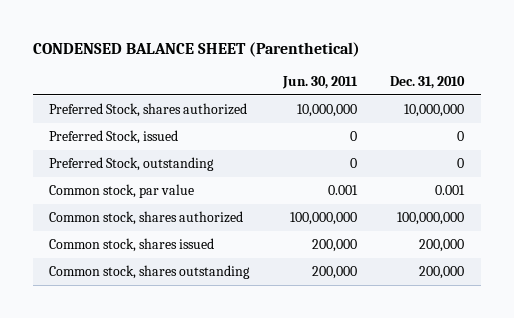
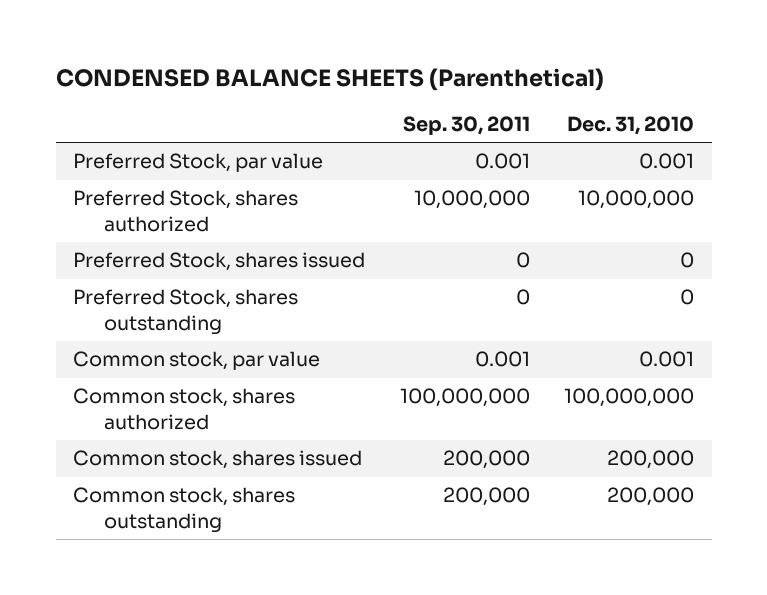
- CONDENSED BALANCE SHEET (Parenthetical)
+ CONDENSED BALANCE SHEETS (Parenthetical)
- | Jun. 30, 2011 | Dec. 31, 2010
+ | Sep. 30, 2011 | Dec. 31, 2010
+ Preferred Stock, par value | 0.001 | 0.001
- Preferred Stock, issued | 0 | 0
- Preferred Stock, outstanding | 0 | 0
+ Preferred Stock, shares issued | 0 | 0
+ Preferred Stock, shares outstanding | 0 | 0

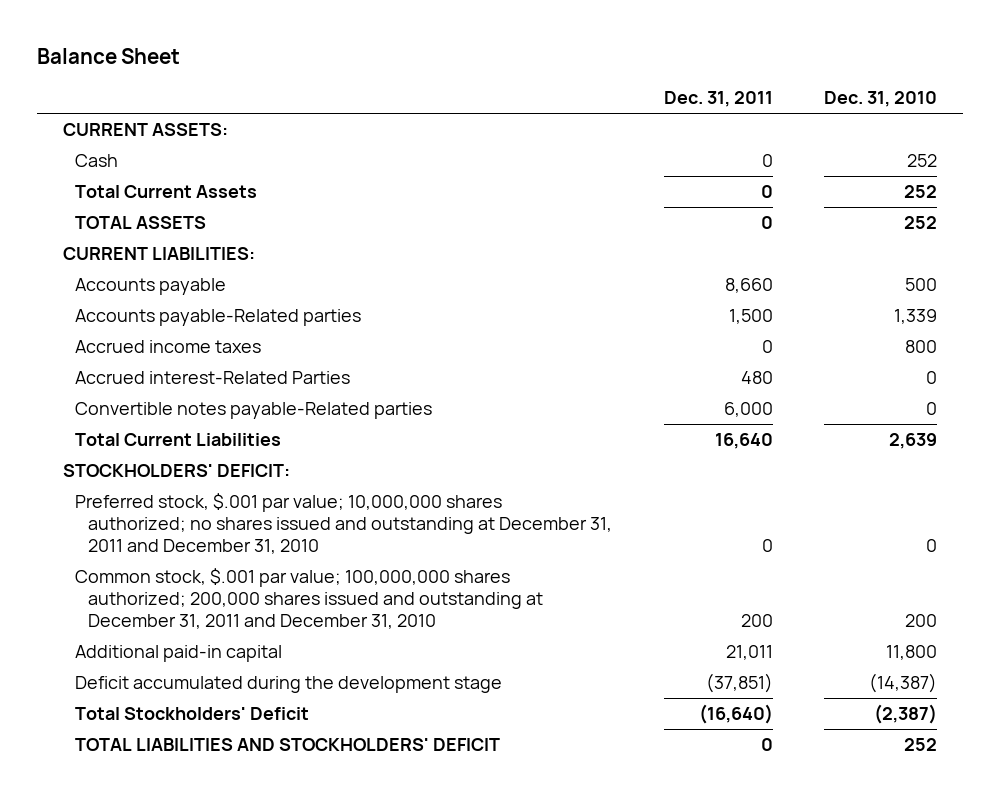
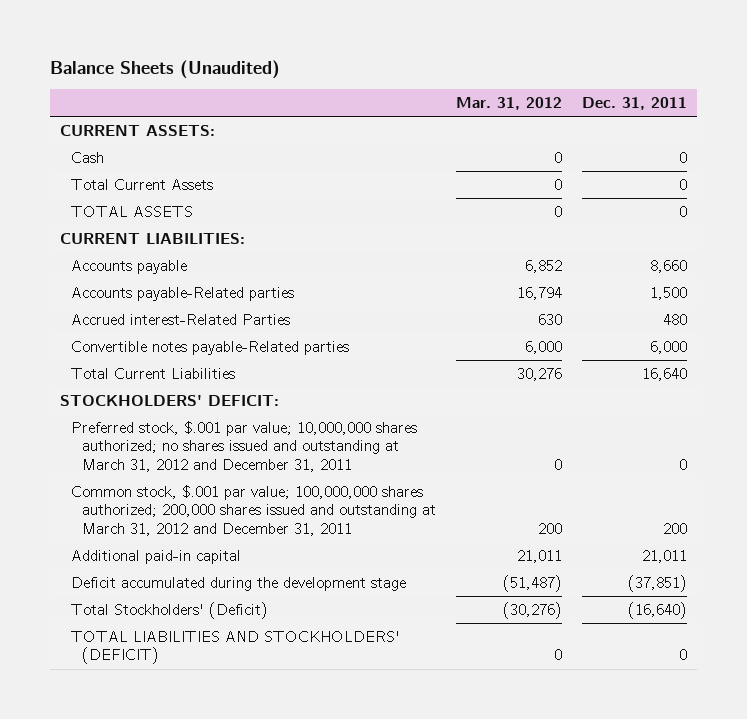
- Balance Sheet
+ Balance Sheets (Unaudited)
- | Dec. 31, 2011 | Dec. 31, 2010
+ | Mar. 31, 2012 | Dec. 31, 2011
- Accrued income taxes | 0 | 800
- Preferred stock, $.001 par value; 10,000,000 shares authorized; no shares issued and outstanding at December 31, 2011 and December 31, 2010 | 0 | 0
- Common stock, $.001 par value; 100,000,000 shares authorized; 200,000 shares issued and outstanding at December 31, 2011 and December 31, 2010 | 200 | 200
+ Preferred stock, $.001 par value; 10,000,000 shares authorized; no shares issued and outstanding at March 31, 2012 and December 31, 2011 | 0 | 0
+ Common stock, $.001 par value; 100,000,000 shares authorized; 200,000 shares issued and outstanding at March 31, 2012 and December 31, 2011 | 200 | 200
- Total Stockholders' Deficit | (16,640) | (2,387)
- TOTAL LIABILITIES AND STOCKHOLDERS' DEFICIT | 0 | 252
+ Total Stockholders' (Deficit) | (30,276) | (16,640)
+ TOTAL LIABILITIES AND STOCKHOLDERS' (DEFICIT) | 0 | 0

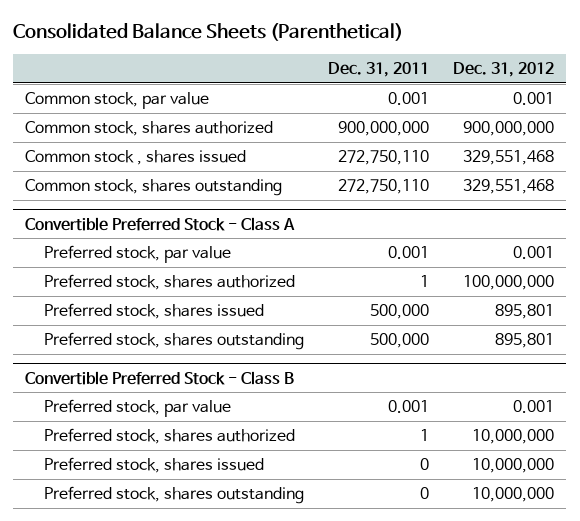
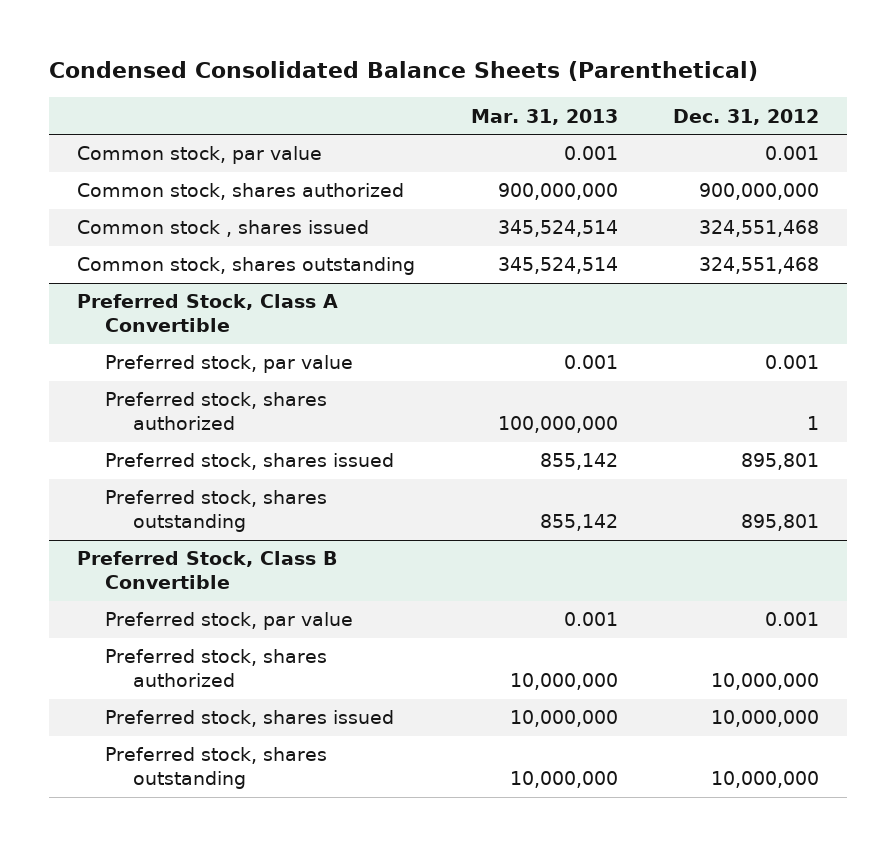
- Consolidated Balance Sheets (Parenthetical)
+ Condensed Consolidated Balance Sheets (Parenthetical)
- | Dec. 31, 2011 | Dec. 31, 2012
+ | Mar. 31, 2013 | Dec. 31, 2012
- Common stock , shares issued | 272,750,110 | 329,551,468
- Common stock, shares outstanding | 272,750,110 | 329,551,468
- Convertible Preferred Stock - Class A
+ Common stock , shares issued | 345,524,514 | 324,551,468
+ Common stock, shares outstanding | 345,524,514 | 324,551,468
+ Preferred Stock, Class A Convertible
- Preferred stock, shares authorized | 1 | 100,000,000
+ Preferred stock, shares authorized | 100,000,000 | 1
- Convertible Preferred Stock - Class B
+ Preferred Stock, Class B Convertible

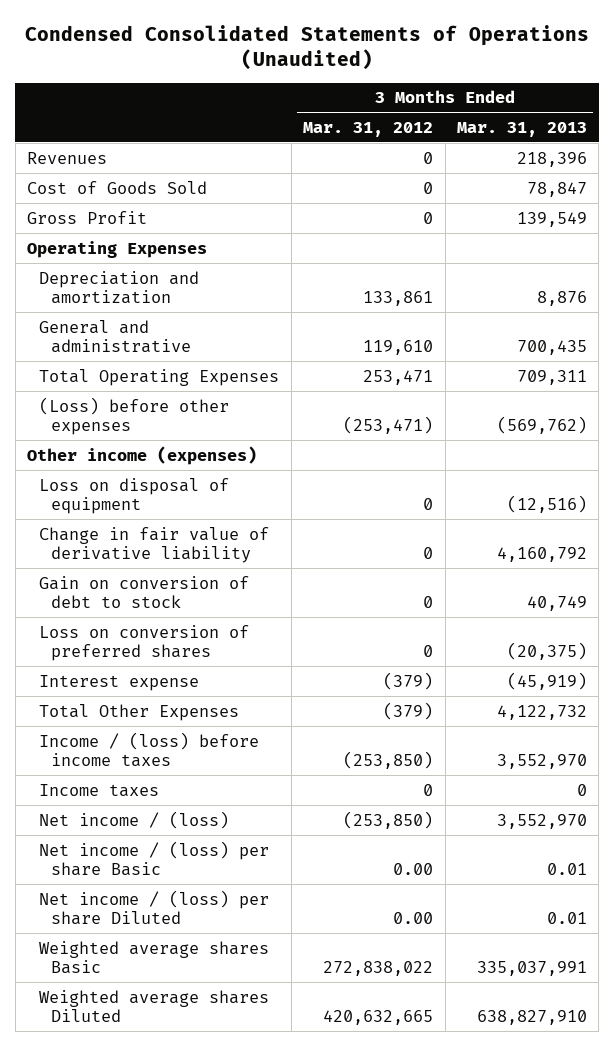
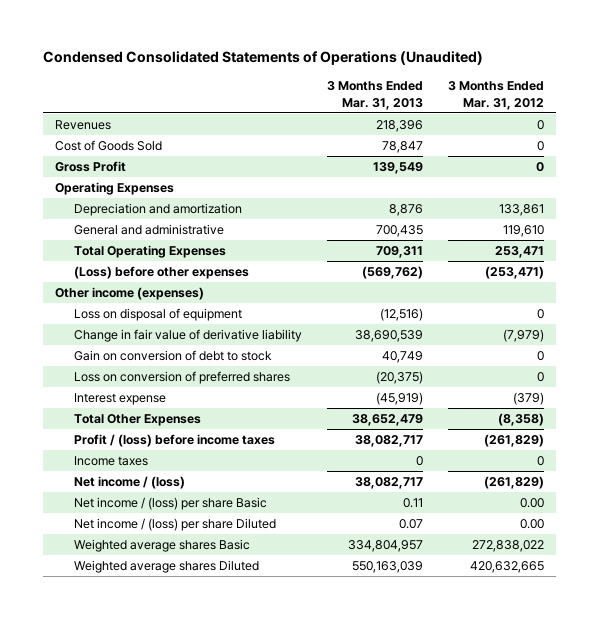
- | 3 Months Ended Mar. 31, 2012 | 3 Months Ended Mar. 31, 2013
+ | 3 Months Ended Mar. 31, 2013 | 3 Months Ended Mar. 31, 2012
- Change in fair value of derivative liability | 0 | 4,160,792
+ Change in fair value of derivative liability | 38,690,539 | (7,979)
- Total Other Expenses | (379) | 4,122,732
- Income / (loss) before income taxes | (253,850) | 3,552,970
+ Total Other Expenses | 38,652,479 | (8,358)
+ Profit / (loss) before income taxes | 38,082,717 | (261,829)
- Net income / (loss) | (253,850) | 3,552,970
- Net income / (loss) per share Basic | 0.00 | 0.01
- Net income / (loss) per share Diluted | 0.00 | 0.01
- Weighted average shares Basic | 272,838,022 | 335,037,991
- Weighted average shares Diluted | 420,632,665 | 638,827,910
+ Net income / (loss) | 38,082,717 | (261,829)
+ Net income / (loss) per share Basic | 0.11 | 0.00
+ Net income / (loss) per share Diluted | 0.07 | 0.00
+ Weighted average shares Basic | 334,804,957 | 272,838,022
+ Weighted average shares Diluted | 550,163,039 | 420,632,665

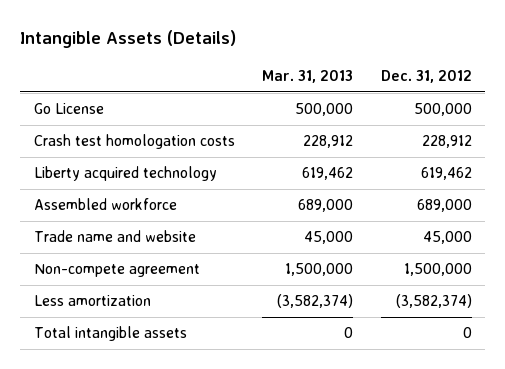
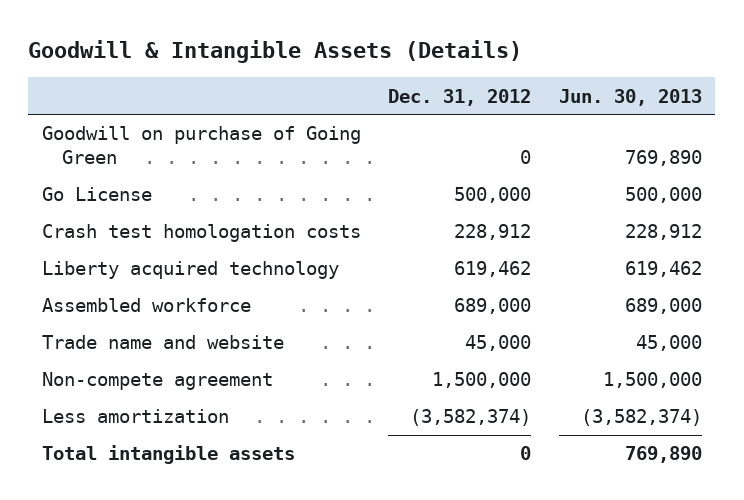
- Intangible Assets (Details)
+ Goodwill & Intangible Assets (Details)
- | Mar. 31, 2013 | Dec. 31, 2012
+ | Dec. 31, 2012 | Jun. 30, 2013
+ Goodwill on purchase of Going Green | 0 | 769,890

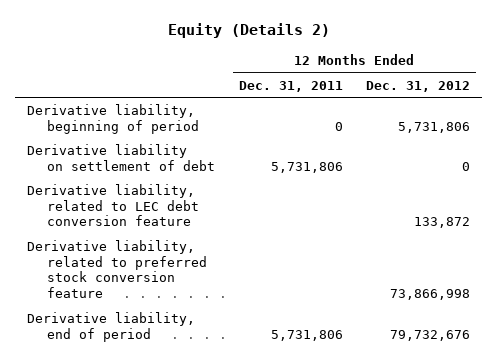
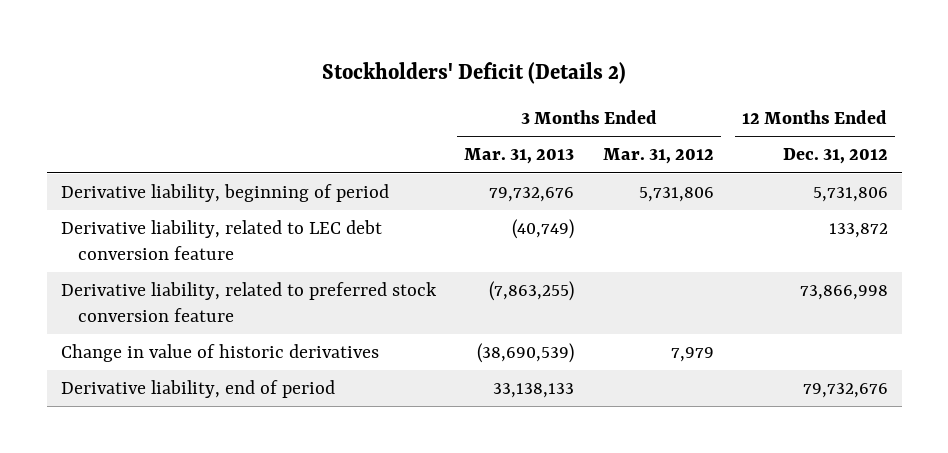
- Equity (Details 2)
+ Stockholders' Deficit (Details 2)
- | 12 Months Ended Dec. 31, 2011 | 12 Months Ended Dec. 31, 2012
+ | 3 Months Ended Mar. 31, 2013 | 3 Months Ended Mar. 31, 2012 | 12 Months Ended Dec. 31, 2012
- Derivative liability on settlement of debt | 5,731,806 | 0
+ Change in value of historic derivatives | (38,690,539) | 7,979 |

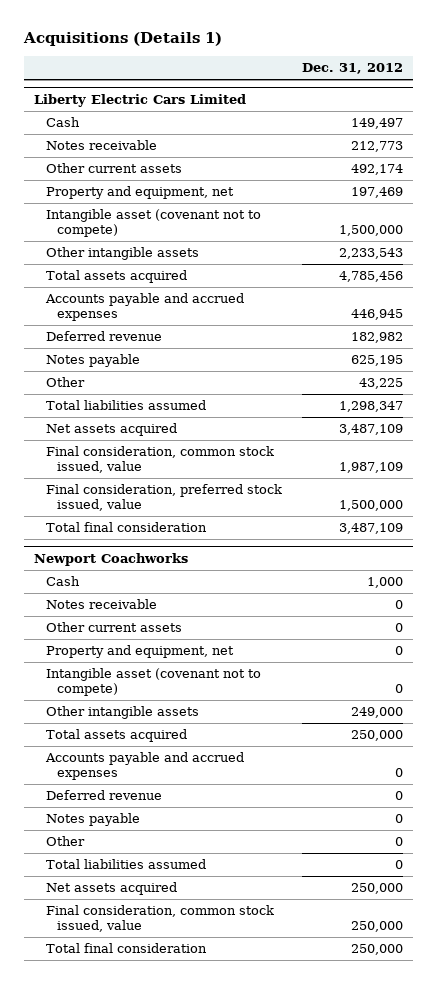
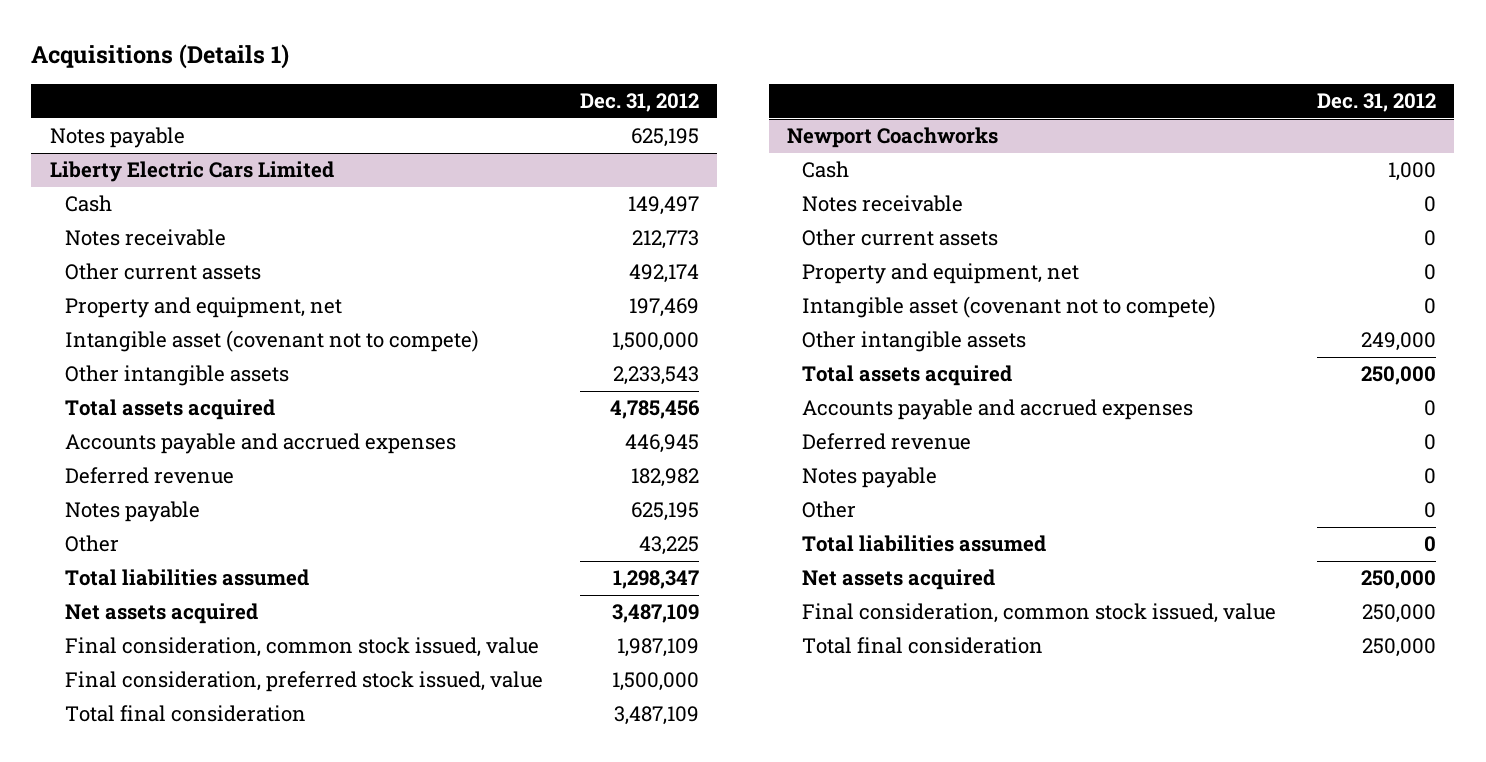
+ Notes payable | 625,195

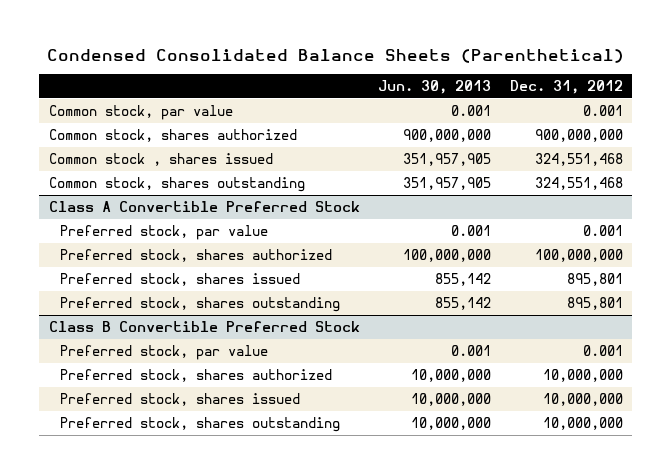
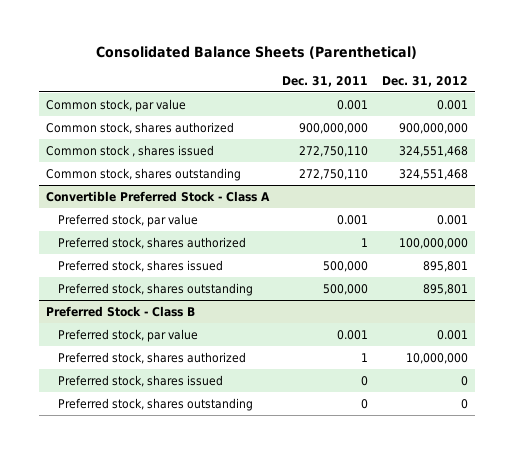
- Condensed Consolidated Balance Sheets (Parenthetical)
+ Consolidated Balance Sheets (Parenthetical)
- | Jun. 30, 2013 | Dec. 31, 2012
+ | Dec. 31, 2011 | Dec. 31, 2012
- Class A Convertible Preferred Stock
+ Convertible Preferred Stock - Class A
- Class B Convertible Preferred Stock
+ Preferred Stock - Class B
- Preferred stock, shares issued | 10,000,000 | 10,000,000
- Preferred stock, shares outstanding | 10,000,000 | 10,000,000
+ Preferred stock, shares issued | 0 | 0
+ Preferred stock, shares outstanding | 0 | 0

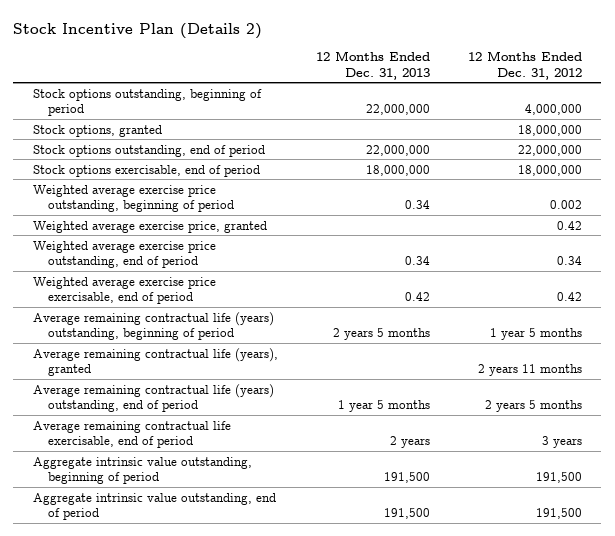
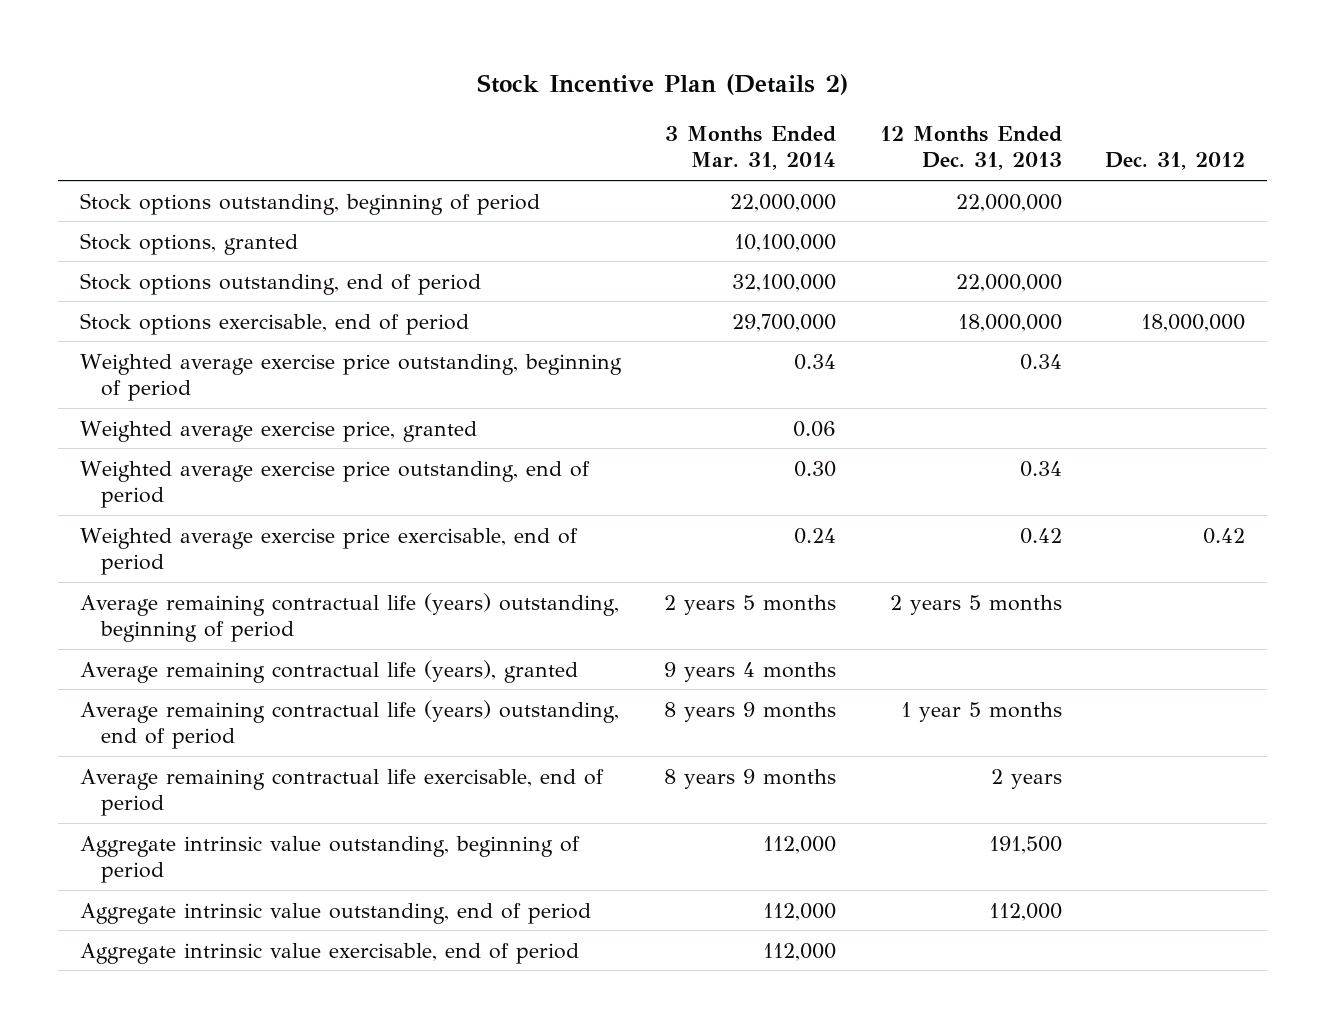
- | 12 Months Ended Dec. 31, 2013 | 12 Months Ended Dec. 31, 2012
+ | 3 Months Ended Mar. 31, 2014 | 12 Months Ended Dec. 31, 2013 | Dec. 31, 2012
- Aggregate intrinsic value outstanding, end of period | 191,500 | 191,500
+ Aggregate intrinsic value outstanding, end of period | 112,000 | 112,000 |
+ Aggregate intrinsic value exercisable, end of period | 112,000 | |

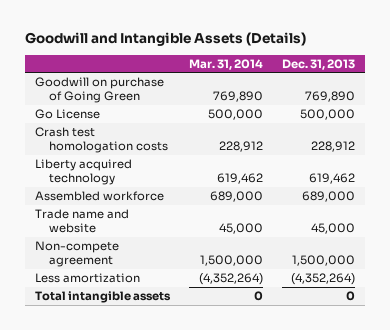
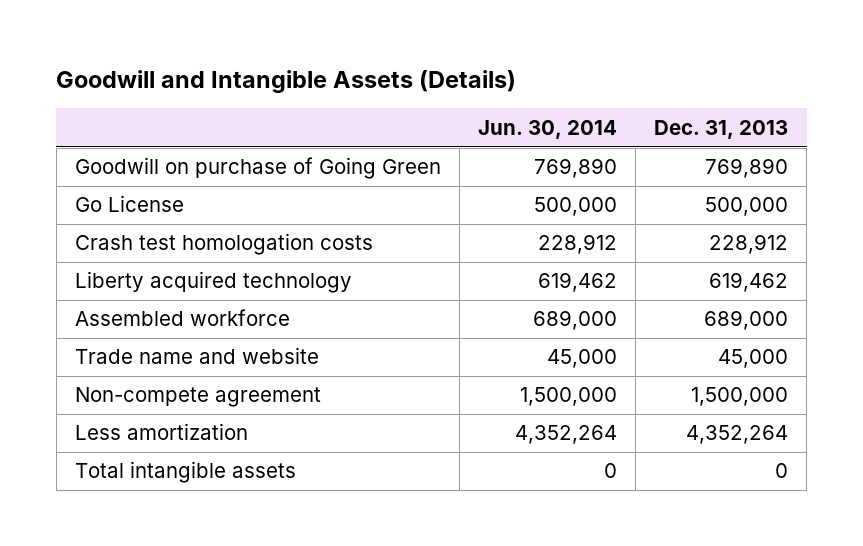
- | Mar. 31, 2014 | Dec. 31, 2013
+ | Jun. 30, 2014 | Dec. 31, 2013
- Less amortization | (4,352,264) | (4,352,264)
+ Less amortization | 4,352,264 | 4,352,264

